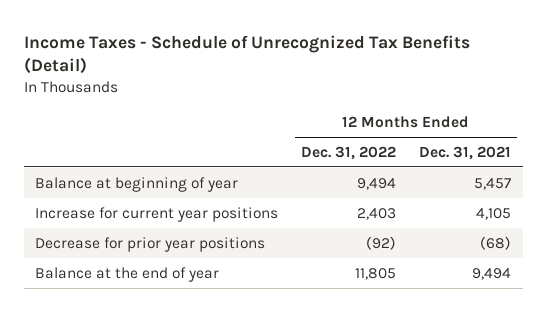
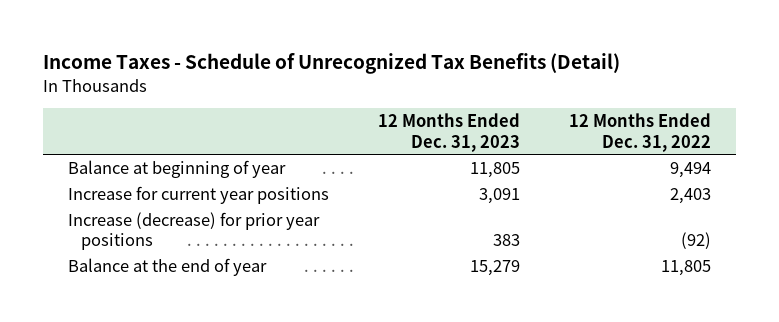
- | 12 Months Ended Dec. 31, 2022 | 12 Months Ended Dec. 31, 2021
+ | 12 Months Ended Dec. 31, 2023 | 12 Months Ended Dec. 31, 2022
- Decrease for prior year positions | (92) | (68)
+ Increase (decrease) for prior year positions | 383 | (92)

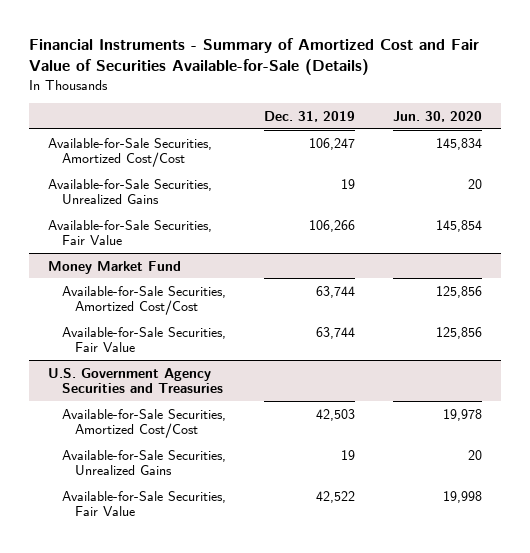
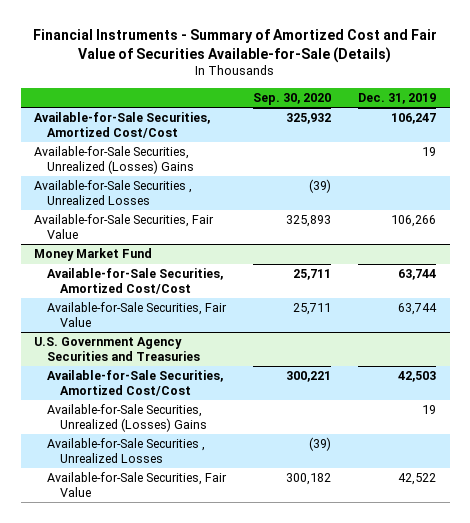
- | Dec. 31, 2019 | Jun. 30, 2020
+ | Sep. 30, 2020 | Dec. 31, 2019
- Available-for-Sale Securities, Unrealized Gains | 19 | 20
+ Available-for-Sale Securities, Unrealized (Losses) Gains | | 19
+ Available-for-Sale Securities , Unrealized Losses | (39) |
@ U.S. Government Agency Securities and Treasuries
- Available-for-Sale Securities, Unrealized Gains | 19 | 20
+ Available-for-Sale Securities, Unrealized (Losses) Gains | | 19
+ Available-for-Sale Securities , Unrealized Losses | (39) |

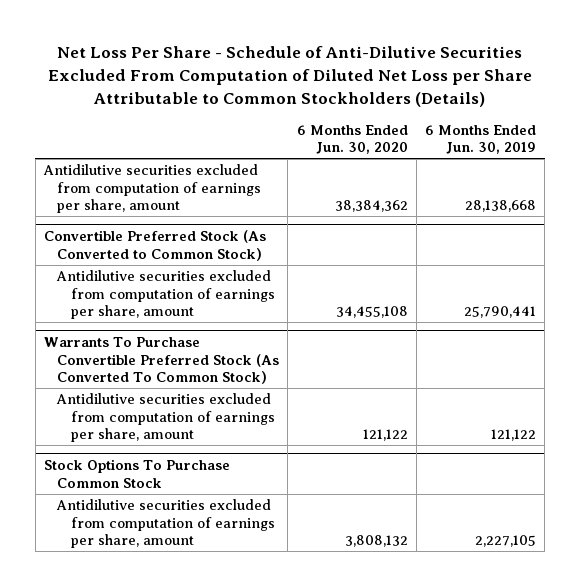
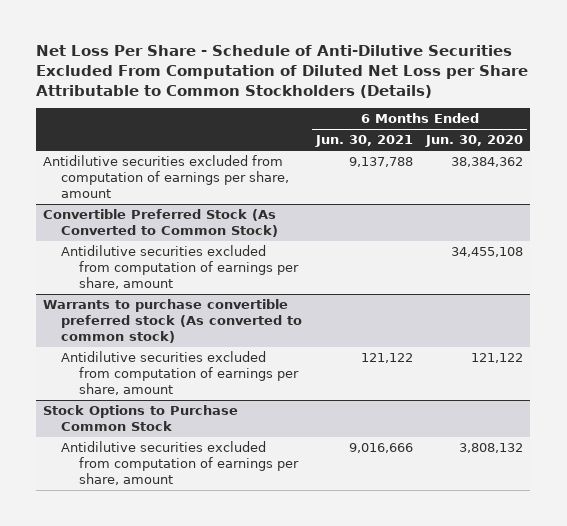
- | 6 Months Ended Jun. 30, 2020 | 6 Months Ended Jun. 30, 2019
+ | 6 Months Ended Jun. 30, 2021 | 6 Months Ended Jun. 30, 2020
- Warrants To Purchase Convertible Preferred Stock (As Converted To Common Stock)
+ Warrants to purchase convertible preferred stock (As converted to common stock)
- Stock Options To Purchase Common Stock
+ Stock Options to Purchase Common Stock

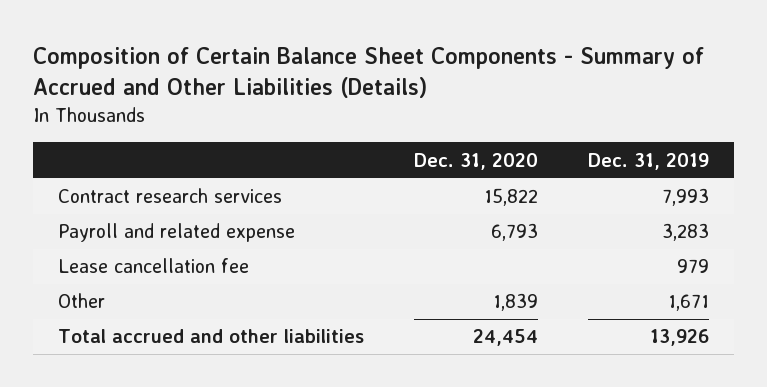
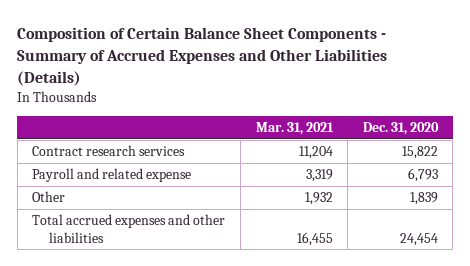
- Composition of Certain Balance Sheet Components - Summary of Accrued and Other Liabilities (Details)
+ Composition of Certain Balance Sheet Components - Summary of Accrued Expenses and Other Liabilities (Details)
- | Dec. 31, 2020 | Dec. 31, 2019
+ | Mar. 31, 2021 | Dec. 31, 2020
- Lease cancellation fee | | 979
- Total accrued and other liabilities | 24,454 | 13,926
+ Total accrued expenses and other liabilities | 16,455 | 24,454

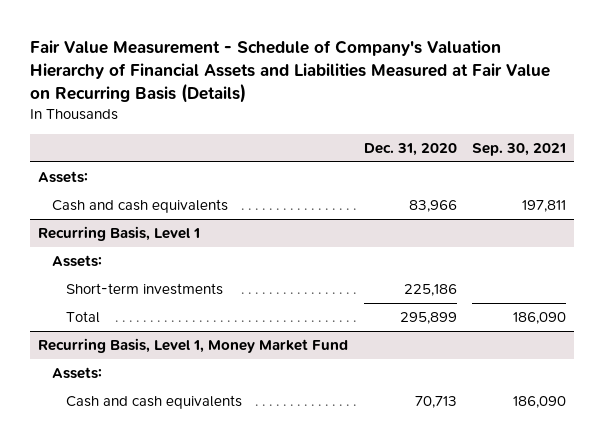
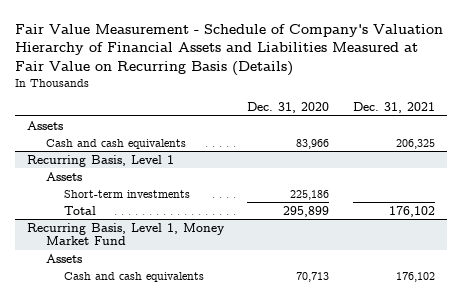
- | Dec. 31, 2020 | Sep. 30, 2021
+ | Dec. 31, 2020 | Dec. 31, 2021
- Assets:
+ Assets
@ Recurring Basis, Level 1
- Assets:
+ Assets
@ Recurring Basis, Level 1, Money Market Fund
- Assets:
+ Assets

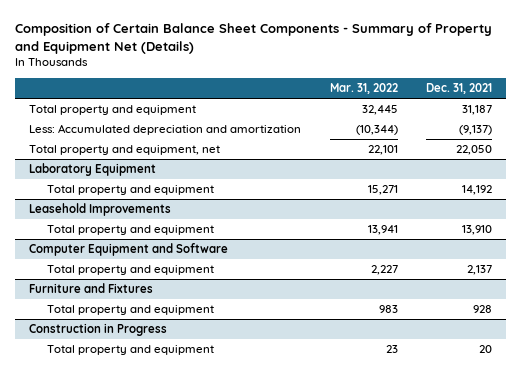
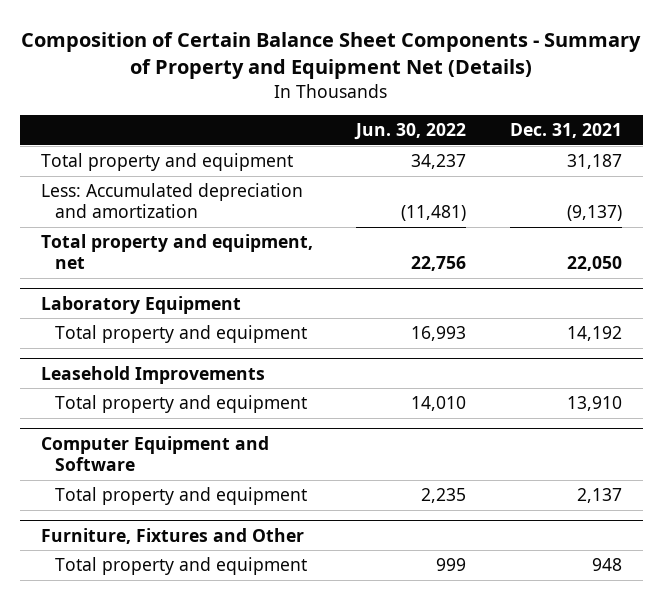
- | Mar. 31, 2022 | Dec. 31, 2021
+ | Jun. 30, 2022 | Dec. 31, 2021
- Furniture and Fixtures
- Total property and equipment | 983 | 928
- Construction in Progress
- Total property and equipment | 23 | 20
+ Furniture, Fixtures and Other
+ Total property and equipment | 999 | 948

